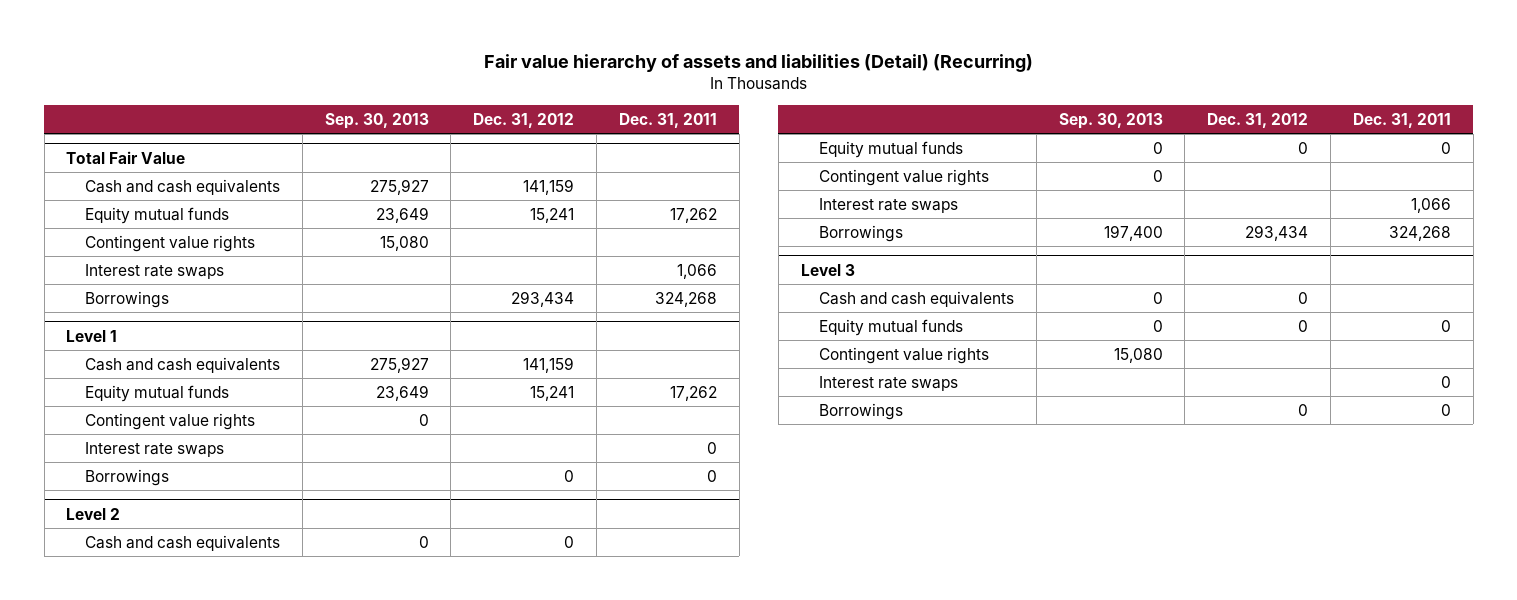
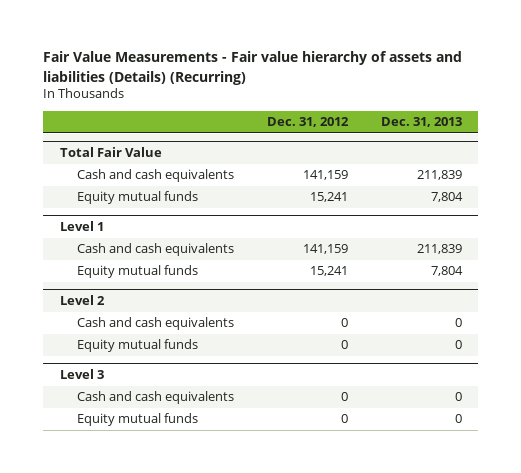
- Fair value hierarchy of assets and liabilities (Detail) (Recurring)
+ Fair Value Measurements - Fair value hierarchy of assets and liabilities (Details) (Recurring)
- | Sep. 30, 2013 | Dec. 31, 2012 | Dec. 31, 2011
+ | Dec. 31, 2012 | Dec. 31, 2013
@ Total Fair Value
- Contingent value rights | 15,080 | |
- Interest rate swaps | | | 1,066
- Borrowings | | 293,434 | 324,268
@ Level 1
- Contingent value rights | 0 | |
- Interest rate swaps | | | 0
- Borrowings | | 0 | 0
@ Level 2
- Contingent value rights | 0 | |
- Interest rate swaps | | | 1,066
- Borrowings | 197,400 | 293,434 | 324,268
@ Level 3
- Contingent value rights | 15,080 | |
- Interest rate swaps | | | 0
- Borrowings | | 0 | 0

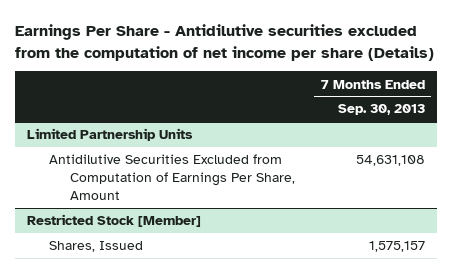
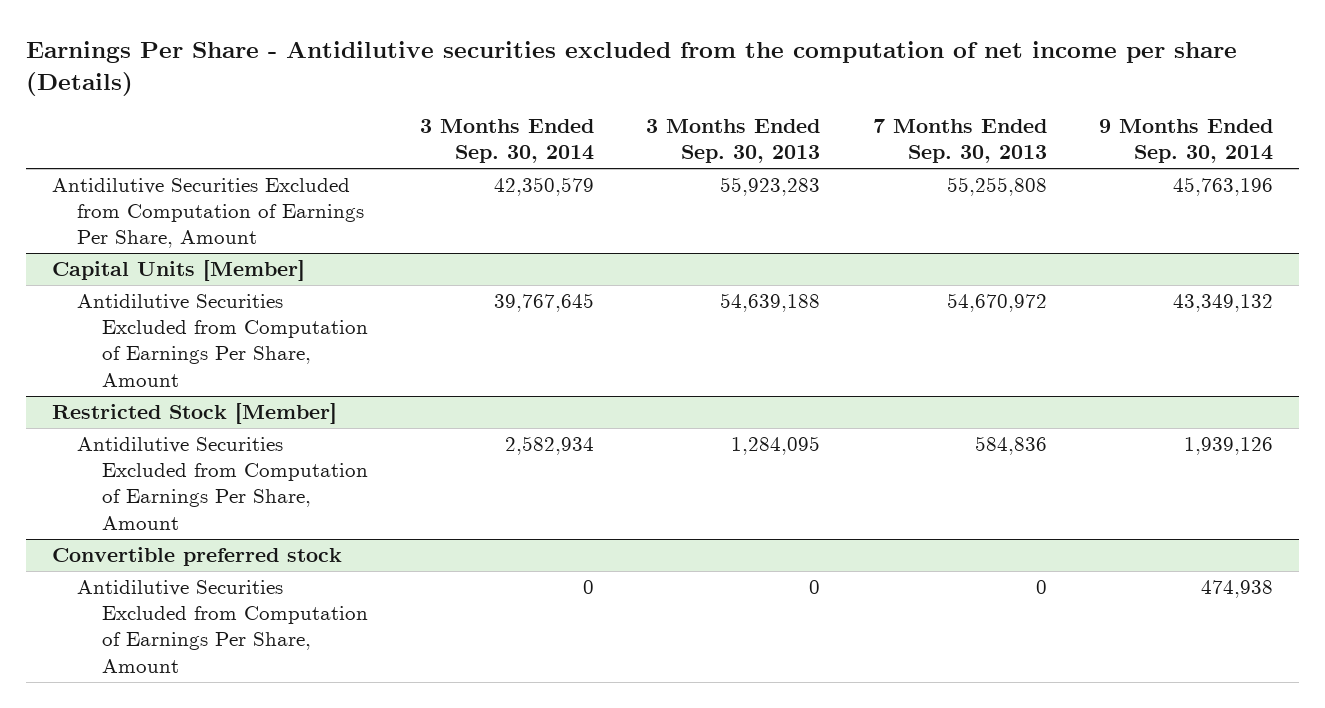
- | 7 Months Ended Sep. 30, 2013
+ | 3 Months Ended Sep. 30, 2014 | 3 Months Ended Sep. 30, 2013 | 7 Months Ended Sep. 30, 2013 | 9 Months Ended Sep. 30, 2014
- Limited Partnership Units
- Antidilutive Securities Excluded from Computation of Earnings Per Share, Amount | 54,631,108
+ Antidilutive Securities Excluded from Computation of Earnings Per Share, Amount | 42,350,579 | 55,923,283 | 55,255,808 | 45,763,196
+ Capital Units [Member]
+ Antidilutive Securities Excluded from Computation of Earnings Per Share, Amount | 39,767,645 | 54,639,188 | 54,670,972 | 43,349,132
@ Restricted Stock [Member]
- Shares, Issued | 1,575,157
+ Antidilutive Securities Excluded from Computation of Earnings Per Share, Amount | 2,582,934 | 1,284,095 | 584,836 | 1,939,126
+ Convertible preferred stock
+ Antidilutive Securities Excluded from Computation of Earnings Per Share, Amount | 0 | 0 | 0 | 474,938

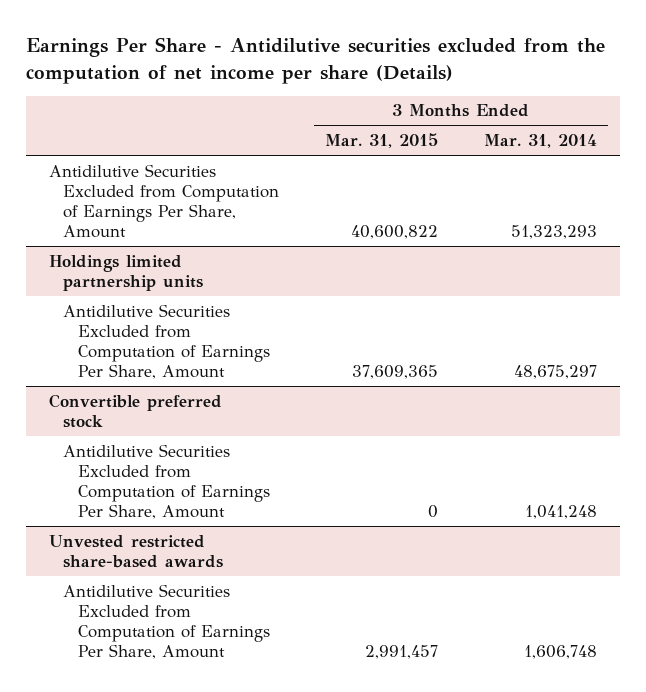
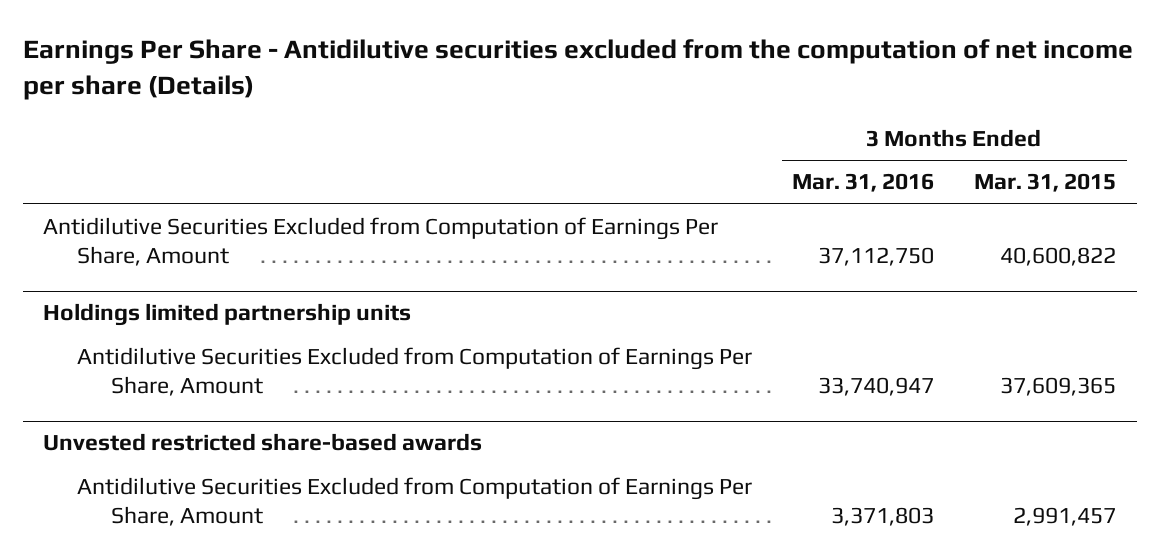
- | 3 Months Ended Mar. 31, 2015 | 3 Months Ended Mar. 31, 2014
+ | 3 Months Ended Mar. 31, 2016 | 3 Months Ended Mar. 31, 2015
- Convertible preferred stock
- Antidilutive Securities Excluded from Computation of Earnings Per Share, Amount | 0 | 1,041,248

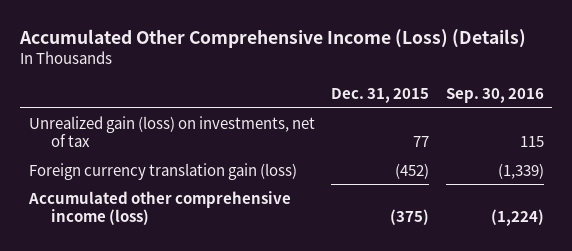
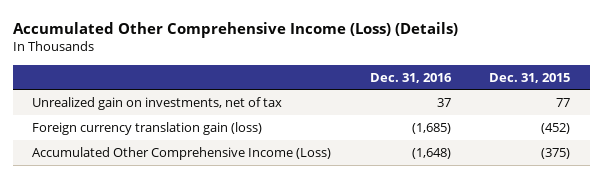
- | Dec. 31, 2015 | Sep. 30, 2016
+ | Dec. 31, 2016 | Dec. 31, 2015
- Unrealized gain (loss) on investments, net of tax | 77 | 115
+ Unrealized gain on investments, net of tax | 37 | 77
- Accumulated other comprehensive income (loss) | (375) | (1,224)
+ Accumulated Other Comprehensive Income (Loss) | (1,648) | (375)

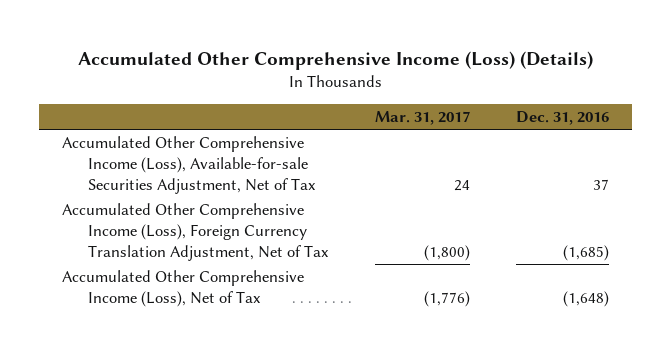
- | Dec. 31, 2016 | Dec. 31, 2015
+ | Mar. 31, 2017 | Dec. 31, 2016
- Unrealized gain on investments, net of tax | 37 | 77
- Foreign currency translation gain (loss) | (1,685) | (452)
- Accumulated Other Comprehensive Income (Loss) | (1,648) | (375)
+ Accumulated Other Comprehensive Income (Loss), Available-for-sale Securities Adjustment, Net of Tax | 24 | 37
+ Accumulated Other Comprehensive Income (Loss), Foreign Currency Translation Adjustment, Net of Tax | (1,800) | (1,685)
+ Accumulated Other Comprehensive Income (Loss), Net of Tax | (1,776) | (1,648)

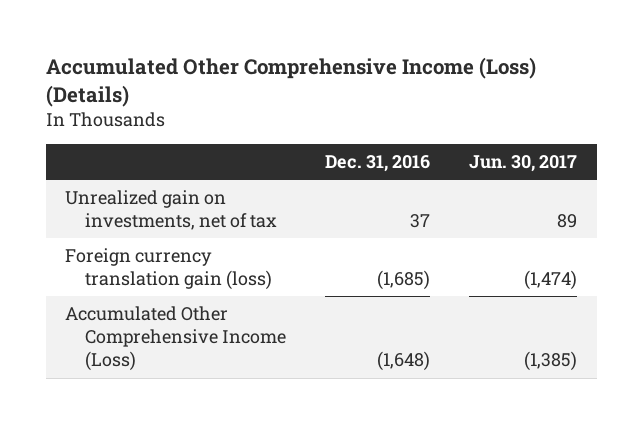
- | Mar. 31, 2017 | Dec. 31, 2016
+ | Dec. 31, 2016 | Jun. 30, 2017
- Accumulated Other Comprehensive Income (Loss), Available-for-sale Securities Adjustment, Net of Tax | 24 | 37
- Accumulated Other Comprehensive Income (Loss), Foreign Currency Translation Adjustment, Net of Tax | (1,800) | (1,685)
- Accumulated Other Comprehensive Income (Loss), Net of Tax | (1,776) | (1,648)
+ Unrealized gain on investments, net of tax | 37 | 89
+ Foreign currency translation gain (loss) | (1,685) | (1,474)
+ Accumulated Other Comprehensive Income (Loss) | (1,648) | (1,385)

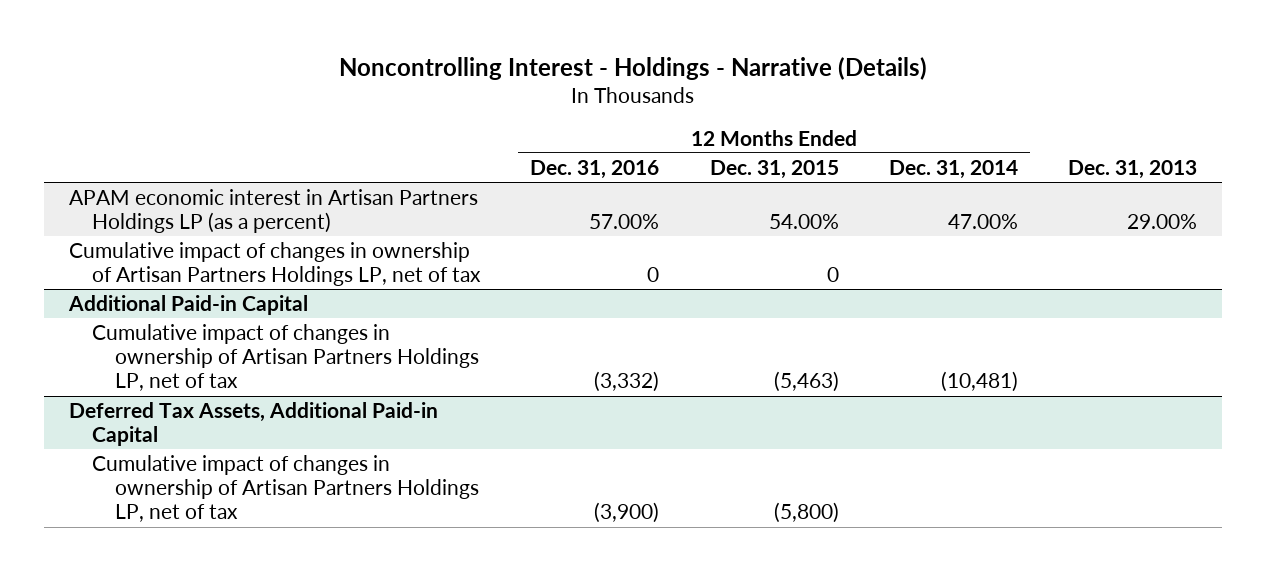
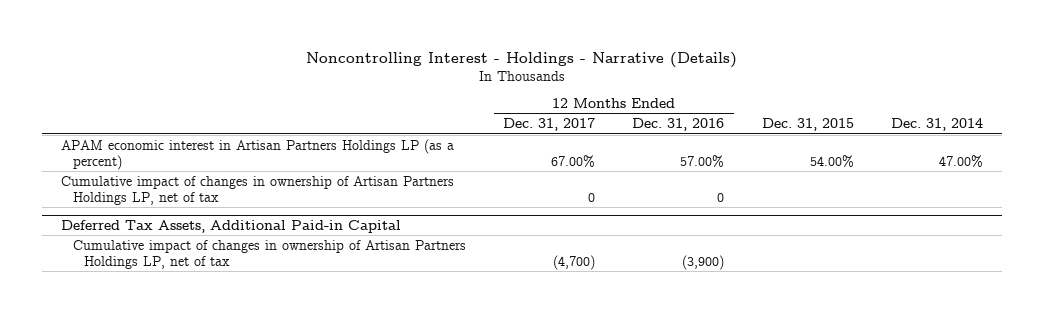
- | 12 Months Ended Dec. 31, 2016 | 12 Months Ended Dec. 31, 2015 | 12 Months Ended Dec. 31, 2014 | Dec. 31, 2013
+ | 12 Months Ended Dec. 31, 2017 | 12 Months Ended Dec. 31, 2016 | Dec. 31, 2015 | Dec. 31, 2014
- Additional Paid-in Capital
- Cumulative impact of changes in ownership of Artisan Partners Holdings LP, net of tax | (3,332) | (5,463) | (10,481) |

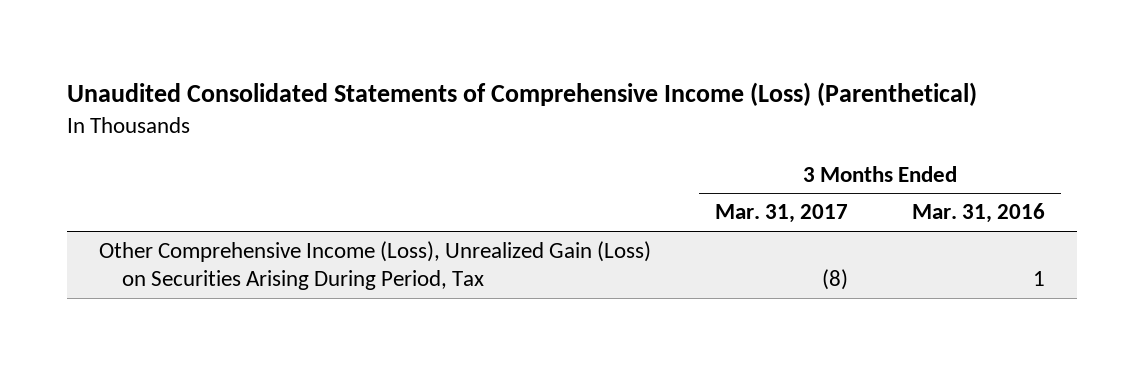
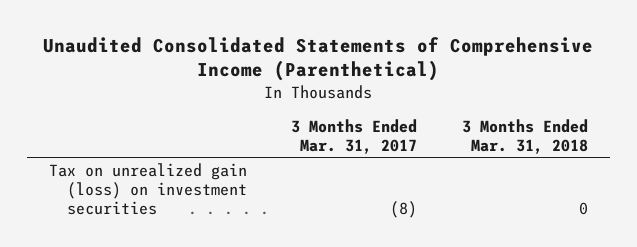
- Unaudited Consolidated Statements of Comprehensive Income (Loss) (Parenthetical)
+ Unaudited Consolidated Statements of Comprehensive Income (Parenthetical)
- | 3 Months Ended Mar. 31, 2017 | 3 Months Ended Mar. 31, 2016
+ | 3 Months Ended Mar. 31, 2017 | 3 Months Ended Mar. 31, 2018
- Other Comprehensive Income (Loss), Unrealized Gain (Loss) on Securities Arising During Period, Tax | (8) | 1
+ Tax on unrealized gain (loss) on investment securities | (8) | 0

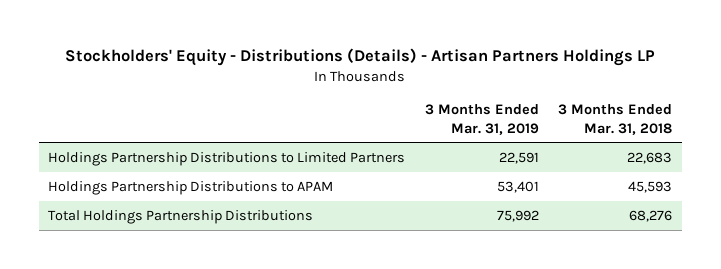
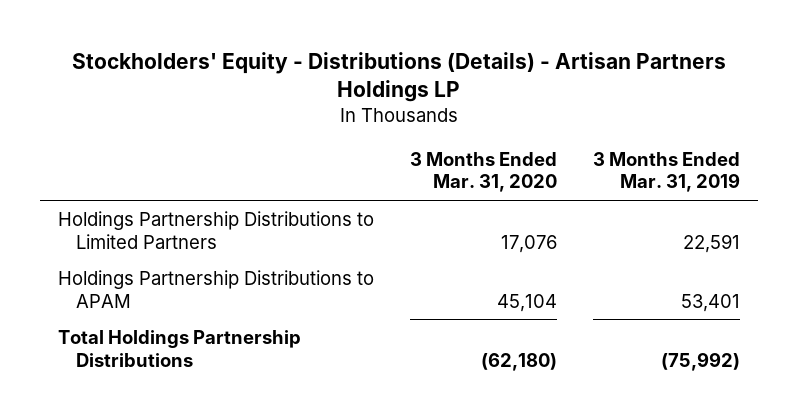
- | 3 Months Ended Mar. 31, 2019 | 3 Months Ended Mar. 31, 2018
+ | 3 Months Ended Mar. 31, 2020 | 3 Months Ended Mar. 31, 2019
- Total Holdings Partnership Distributions | 75,992 | 68,276
+ Total Holdings Partnership Distributions | (62,180) | (75,992)

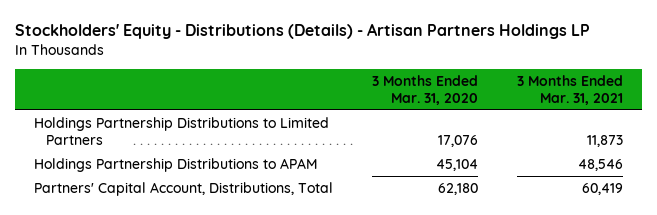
- | 3 Months Ended Mar. 31, 2020 | 3 Months Ended Mar. 31, 2019
+ | 3 Months Ended Mar. 31, 2020 | 3 Months Ended Mar. 31, 2021
- Total Holdings Partnership Distributions | (62,180) | (75,992)
+ Partners' Capital Account, Distributions, Total | 62,180 | 60,419

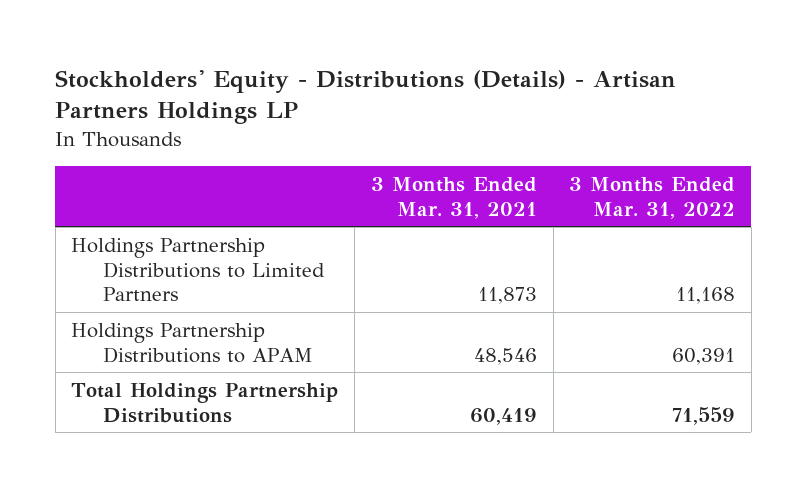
- | 3 Months Ended Mar. 31, 2020 | 3 Months Ended Mar. 31, 2021
+ | 3 Months Ended Mar. 31, 2021 | 3 Months Ended Mar. 31, 2022
- Partners' Capital Account, Distributions, Total | 62,180 | 60,419
+ Total Holdings Partnership Distributions | 60,419 | 71,559

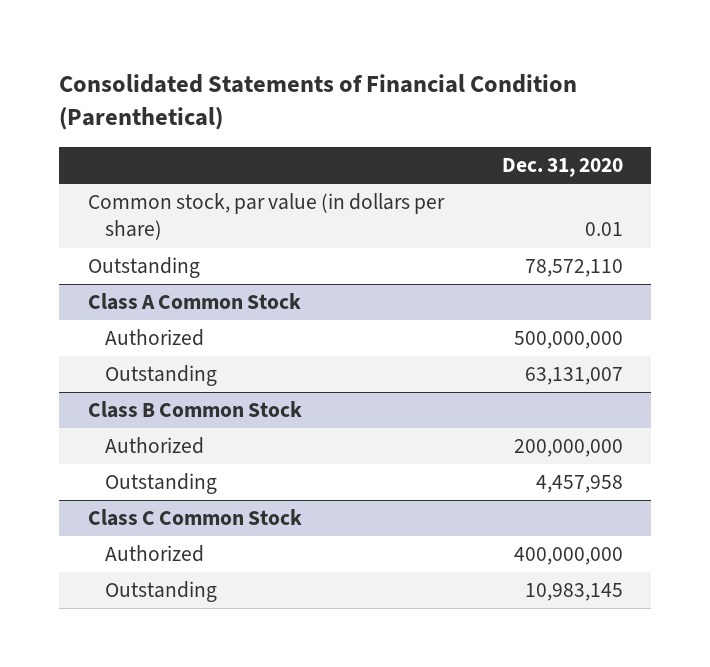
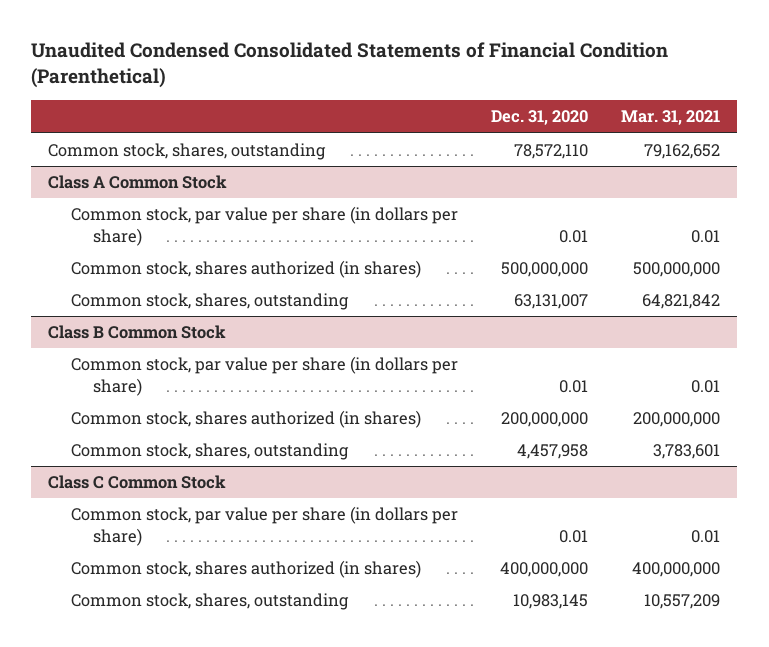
- Consolidated Statements of Financial Condition (Parenthetical)
+ Unaudited Condensed Consolidated Statements of Financial Condition (Parenthetical)
- | Dec. 31, 2020
+ | Dec. 31, 2020 | Mar. 31, 2021
- Common stock, par value (in dollars per share) | 0.01
- Outstanding | 78,572,110
+ Common stock, shares, outstanding | 78,572,110 | 79,162,652
@ Class A Common Stock
- Authorized | 500,000,000
- Outstanding | 63,131,007
+ Common stock, par value per share (in dollars per share) | 0.01 | 0.01
+ Common stock, shares authorized (in shares) | 500,000,000 | 500,000,000
+ Common stock, shares, outstanding | 63,131,007 | 64,821,842
@ Class B Common Stock
- Authorized | 200,000,000
- Outstanding | 4,457,958
+ Common stock, par value per share (in dollars per share) | 0.01 | 0.01
+ Common stock, shares authorized (in shares) | 200,000,000 | 200,000,000
+ Common stock, shares, outstanding | 4,457,958 | 3,783,601
@ Class C Common Stock
- Authorized | 400,000,000
- Outstanding | 10,983,145
+ Common stock, par value per share (in dollars per share) | 0.01 | 0.01
+ Common stock, shares authorized (in shares) | 400,000,000 | 400,000,000
+ Common stock, shares, outstanding | 10,983,145 | 10,557,209

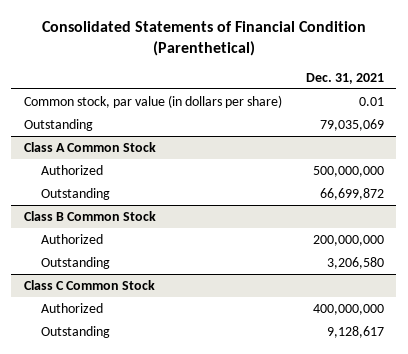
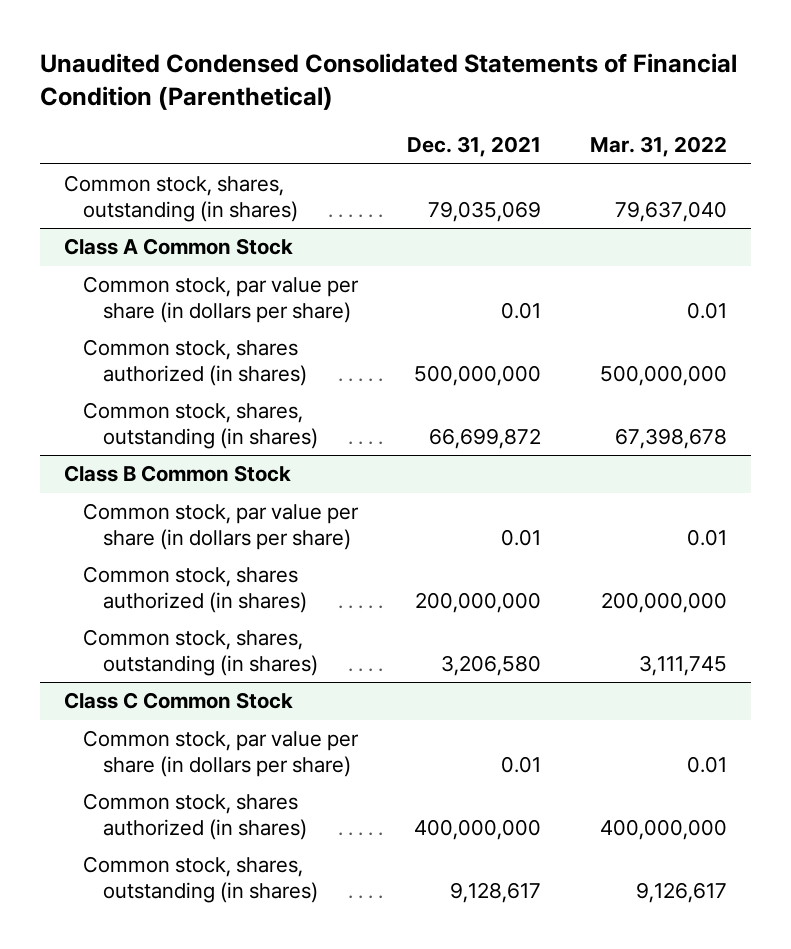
- Consolidated Statements of Financial Condition (Parenthetical)
+ Unaudited Condensed Consolidated Statements of Financial Condition (Parenthetical)
- | Dec. 31, 2021
+ | Dec. 31, 2021 | Mar. 31, 2022
- Common stock, par value (in dollars per share) | 0.01
- Outstanding | 79,035,069
+ Common stock, shares, outstanding (in shares) | 79,035,069 | 79,637,040
@ Class A Common Stock
- Authorized | 500,000,000
- Outstanding | 66,699,872
+ Common stock, par value per share (in dollars per share) | 0.01 | 0.01
+ Common stock, shares authorized (in shares) | 500,000,000 | 500,000,000
+ Common stock, shares, outstanding (in shares) | 66,699,872 | 67,398,678
@ Class B Common Stock
- Authorized | 200,000,000
- Outstanding | 3,206,580
+ Common stock, par value per share (in dollars per share) | 0.01 | 0.01
+ Common stock, shares authorized (in shares) | 200,000,000 | 200,000,000
+ Common stock, shares, outstanding (in shares) | 3,206,580 | 3,111,745
@ Class C Common Stock
- Authorized | 400,000,000
- Outstanding | 9,128,617
+ Common stock, par value per share (in dollars per share) | 0.01 | 0.01
+ Common stock, shares authorized (in shares) | 400,000,000 | 400,000,000
+ Common stock, shares, outstanding (in shares) | 9,128,617 | 9,126,617

